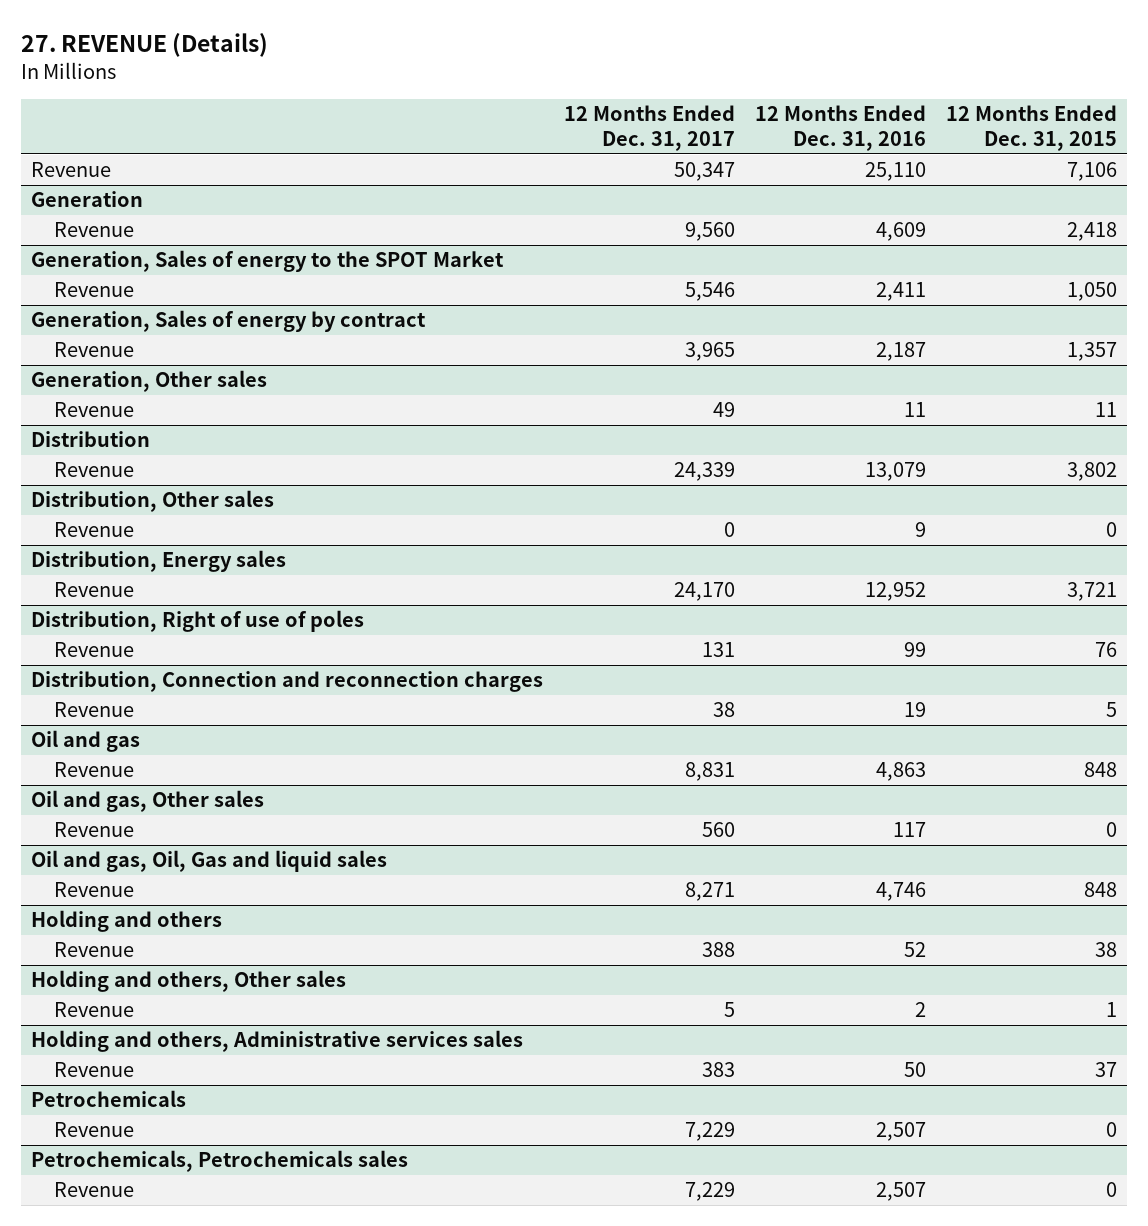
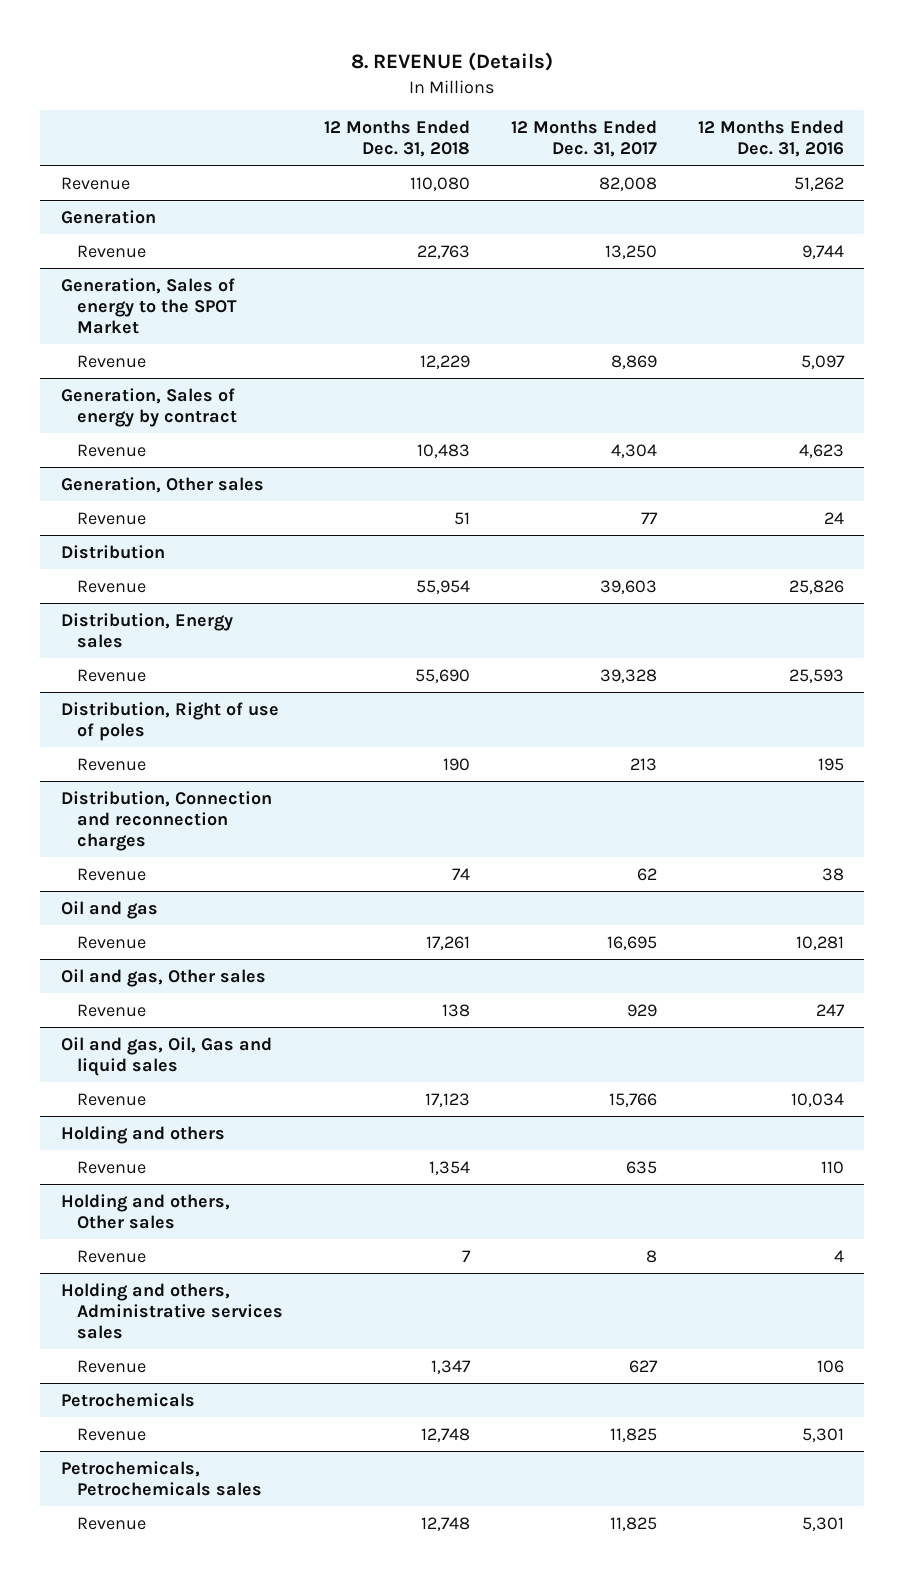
- 27. REVENUE (Details)
+ 8. REVENUE (Details)
- | 12 Months Ended Dec. 31, 2017 | 12 Months Ended Dec. 31, 2016 | 12 Months Ended Dec. 31, 2015
+ | 12 Months Ended Dec. 31, 2018 | 12 Months Ended Dec. 31, 2017 | 12 Months Ended Dec. 31, 2016
- Revenue | 50,347 | 25,110 | 7,106
+ Revenue | 110,080 | 82,008 | 51,262
@ Generation
- Revenue | 9,560 | 4,609 | 2,418
+ Revenue | 22,763 | 13,250 | 9,744
@ Generation, Sales of energy to the SPOT Market
- Revenue | 5,546 | 2,411 | 1,050
+ Revenue | 12,229 | 8,869 | 5,097
@ Generation, Sales of energy by contract
- Revenue | 3,965 | 2,187 | 1,357
+ Revenue | 10,483 | 4,304 | 4,623
@ Generation, Other sales
- Revenue | 49 | 11 | 11
+ Revenue | 51 | 77 | 24
@ Distribution
- Revenue | 24,339 | 13,079 | 3,802
- Distribution, Other sales
- Revenue | 0 | 9 | 0
@ Distribution
+ Revenue | 55,954 | 39,603 | 25,826
@ Distribution, Energy sales
- Revenue | 24,170 | 12,952 | 3,721
+ Revenue | 55,690 | 39,328 | 25,593
@ Distribution, Right of use of poles
- Revenue | 131 | 99 | 76
+ Revenue | 190 | 213 | 195
@ Distribution, Connection and reconnection charges
- Revenue | 38 | 19 | 5
+ Revenue | 74 | 62 | 38
@ Oil and gas
- Revenue | 8,831 | 4,863 | 848
+ Revenue | 17,261 | 16,695 | 10,281
@ Oil and gas, Other sales
- Revenue | 560 | 117 | 0
+ Revenue | 138 | 929 | 247
@ Oil and gas, Oil, Gas and liquid sales
- Revenue | 8,271 | 4,746 | 848
+ Revenue | 17,123 | 15,766 | 10,034
@ Holding and others
- Revenue | 388 | 52 | 38
+ Revenue | 1,354 | 635 | 110
@ Holding and others, Other sales
- Revenue | 5 | 2 | 1
+ Revenue | 7 | 8 | 4
@ Holding and others, Administrative services sales
- Revenue | 383 | 50 | 37
+ Revenue | 1,347 | 627 | 106
@ Petrochemicals
- Revenue | 7,229 | 2,507 | 0
+ Revenue | 12,748 | 11,825 | 5,301
@ Petrochemicals, Petrochemicals sales
- Revenue | 7,229 | 2,507 | 0
+ Revenue | 12,748 | 11,825 | 5,301

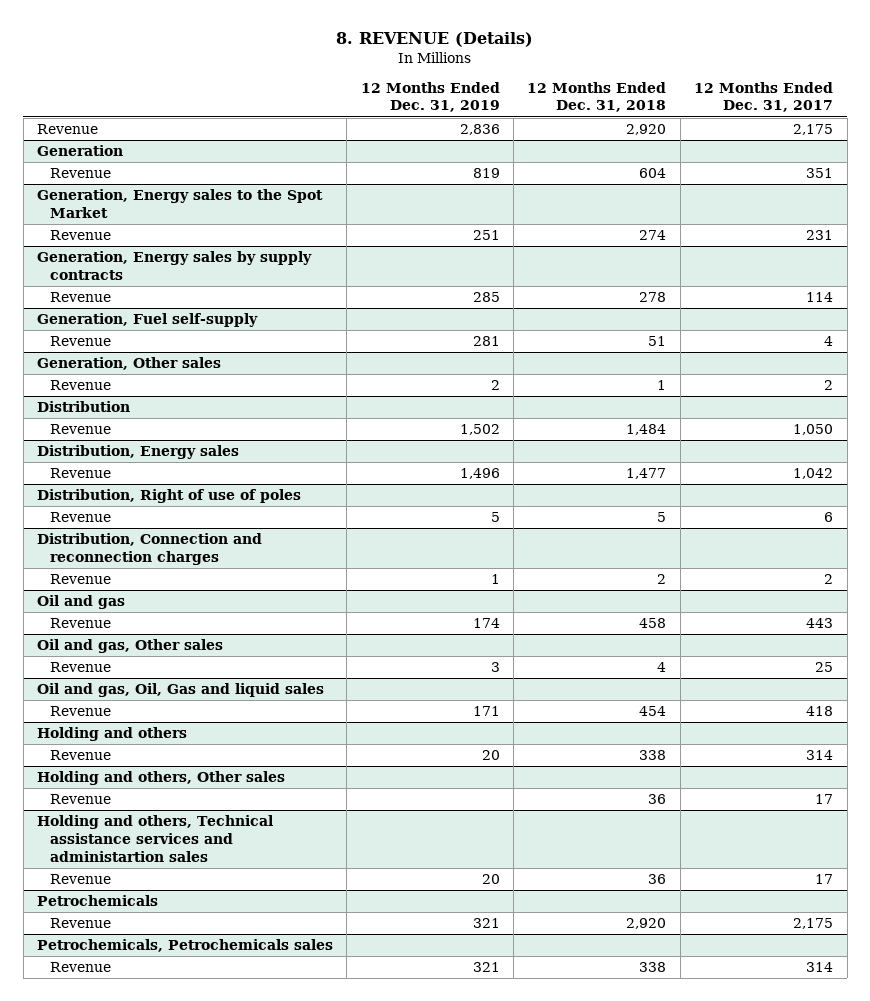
- | 12 Months Ended Dec. 31, 2018 | 12 Months Ended Dec. 31, 2017 | 12 Months Ended Dec. 31, 2016
+ | 12 Months Ended Dec. 31, 2019 | 12 Months Ended Dec. 31, 2018 | 12 Months Ended Dec. 31, 2017
- Revenue | 110,080 | 82,008 | 51,262
+ Revenue | 2,836 | 2,920 | 2,175
@ Generation
- Revenue | 22,763 | 13,250 | 9,744
- Generation, Sales of energy to the SPOT Market
- Revenue | 12,229 | 8,869 | 5,097
- Generation, Sales of energy by contract
- Revenue | 10,483 | 4,304 | 4,623
@ Generation
+ Revenue | 819 | 604 | 351
+ Generation, Energy sales to the Spot Market
+ Revenue | 251 | 274 | 231
+ Generation, Energy sales by supply contracts
+ Revenue | 285 | 278 | 114
+ Generation, Fuel self-supply
+ Revenue | 281 | 51 | 4
@ Generation, Other sales
- Revenue | 51 | 77 | 24
+ Revenue | 2 | 1 | 2
@ Distribution
- Revenue | 55,954 | 39,603 | 25,826
+ Revenue | 1,502 | 1,484 | 1,050
@ Distribution, Energy sales
- Revenue | 55,690 | 39,328 | 25,593
+ Revenue | 1,496 | 1,477 | 1,042
@ Distribution, Right of use of poles
- Revenue | 190 | 213 | 195
+ Revenue | 5 | 5 | 6
@ Distribution, Connection and reconnection charges
- Revenue | 74 | 62 | 38
+ Revenue | 1 | 2 | 2
@ Oil and gas
- Revenue | 17,261 | 16,695 | 10,281
+ Revenue | 174 | 458 | 443
@ Oil and gas, Other sales
- Revenue | 138 | 929 | 247
+ Revenue | 3 | 4 | 25
@ Oil and gas, Oil, Gas and liquid sales
- Revenue | 17,123 | 15,766 | 10,034
+ Revenue | 171 | 454 | 418
@ Holding and others
- Revenue | 1,354 | 635 | 110
+ Revenue | 20 | 338 | 314
@ Holding and others, Other sales
- Revenue | 7 | 8 | 4
- Holding and others, Administrative services sales
- Revenue | 1,347 | 627 | 106
@ Holding and others, Other sales
+ Revenue | | 36 | 17
+ Holding and others, Technical assistance services and administartion sales
+ Revenue | 20 | 36 | 17
@ Petrochemicals
- Revenue | 12,748 | 11,825 | 5,301
+ Revenue | 321 | 2,920 | 2,175
@ Petrochemicals, Petrochemicals sales
- Revenue | 12,748 | 11,825 | 5,301
+ Revenue | 321 | 338 | 314

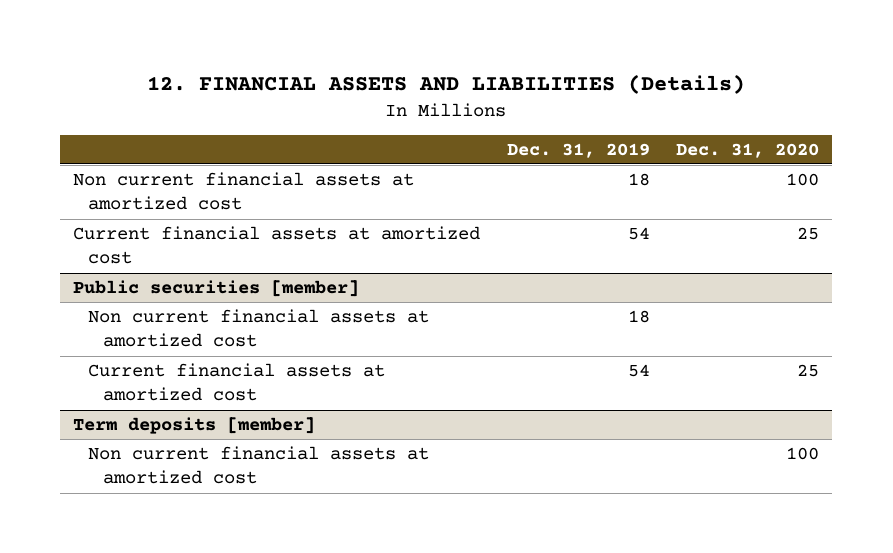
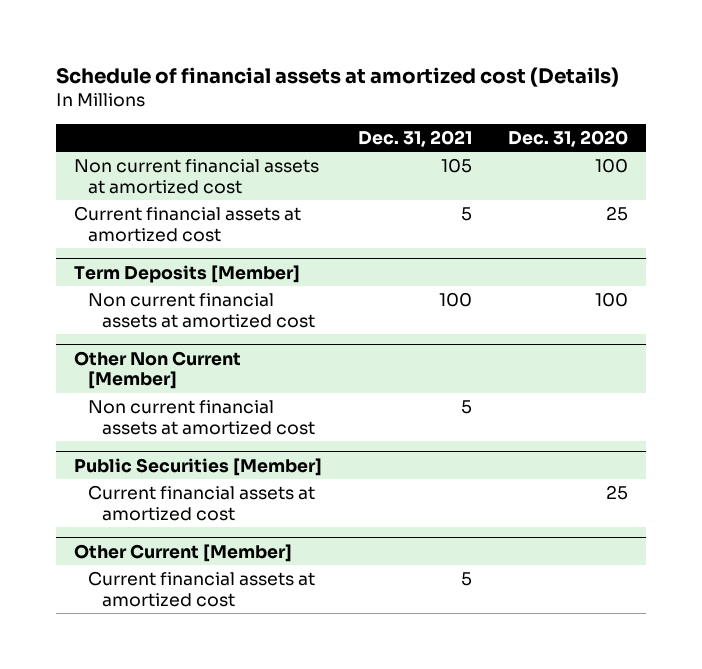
- 12. FINANCIAL ASSETS AND LIABILITIES (Details)
+ Schedule of financial assets at amortized cost (Details)
- | Dec. 31, 2019 | Dec. 31, 2020
+ | Dec. 31, 2021 | Dec. 31, 2020
- Public securities [member]
+ Term Deposits [Member]
+ Non current financial assets at amortized cost | 100 | 100
+ Other Non Current [Member]
+ Public Securities [Member]
- Term deposits [member]
- Non current financial assets at amortized cost | | 100
+ Other Current [Member]
+ Current financial assets at amortized cost | 5 |

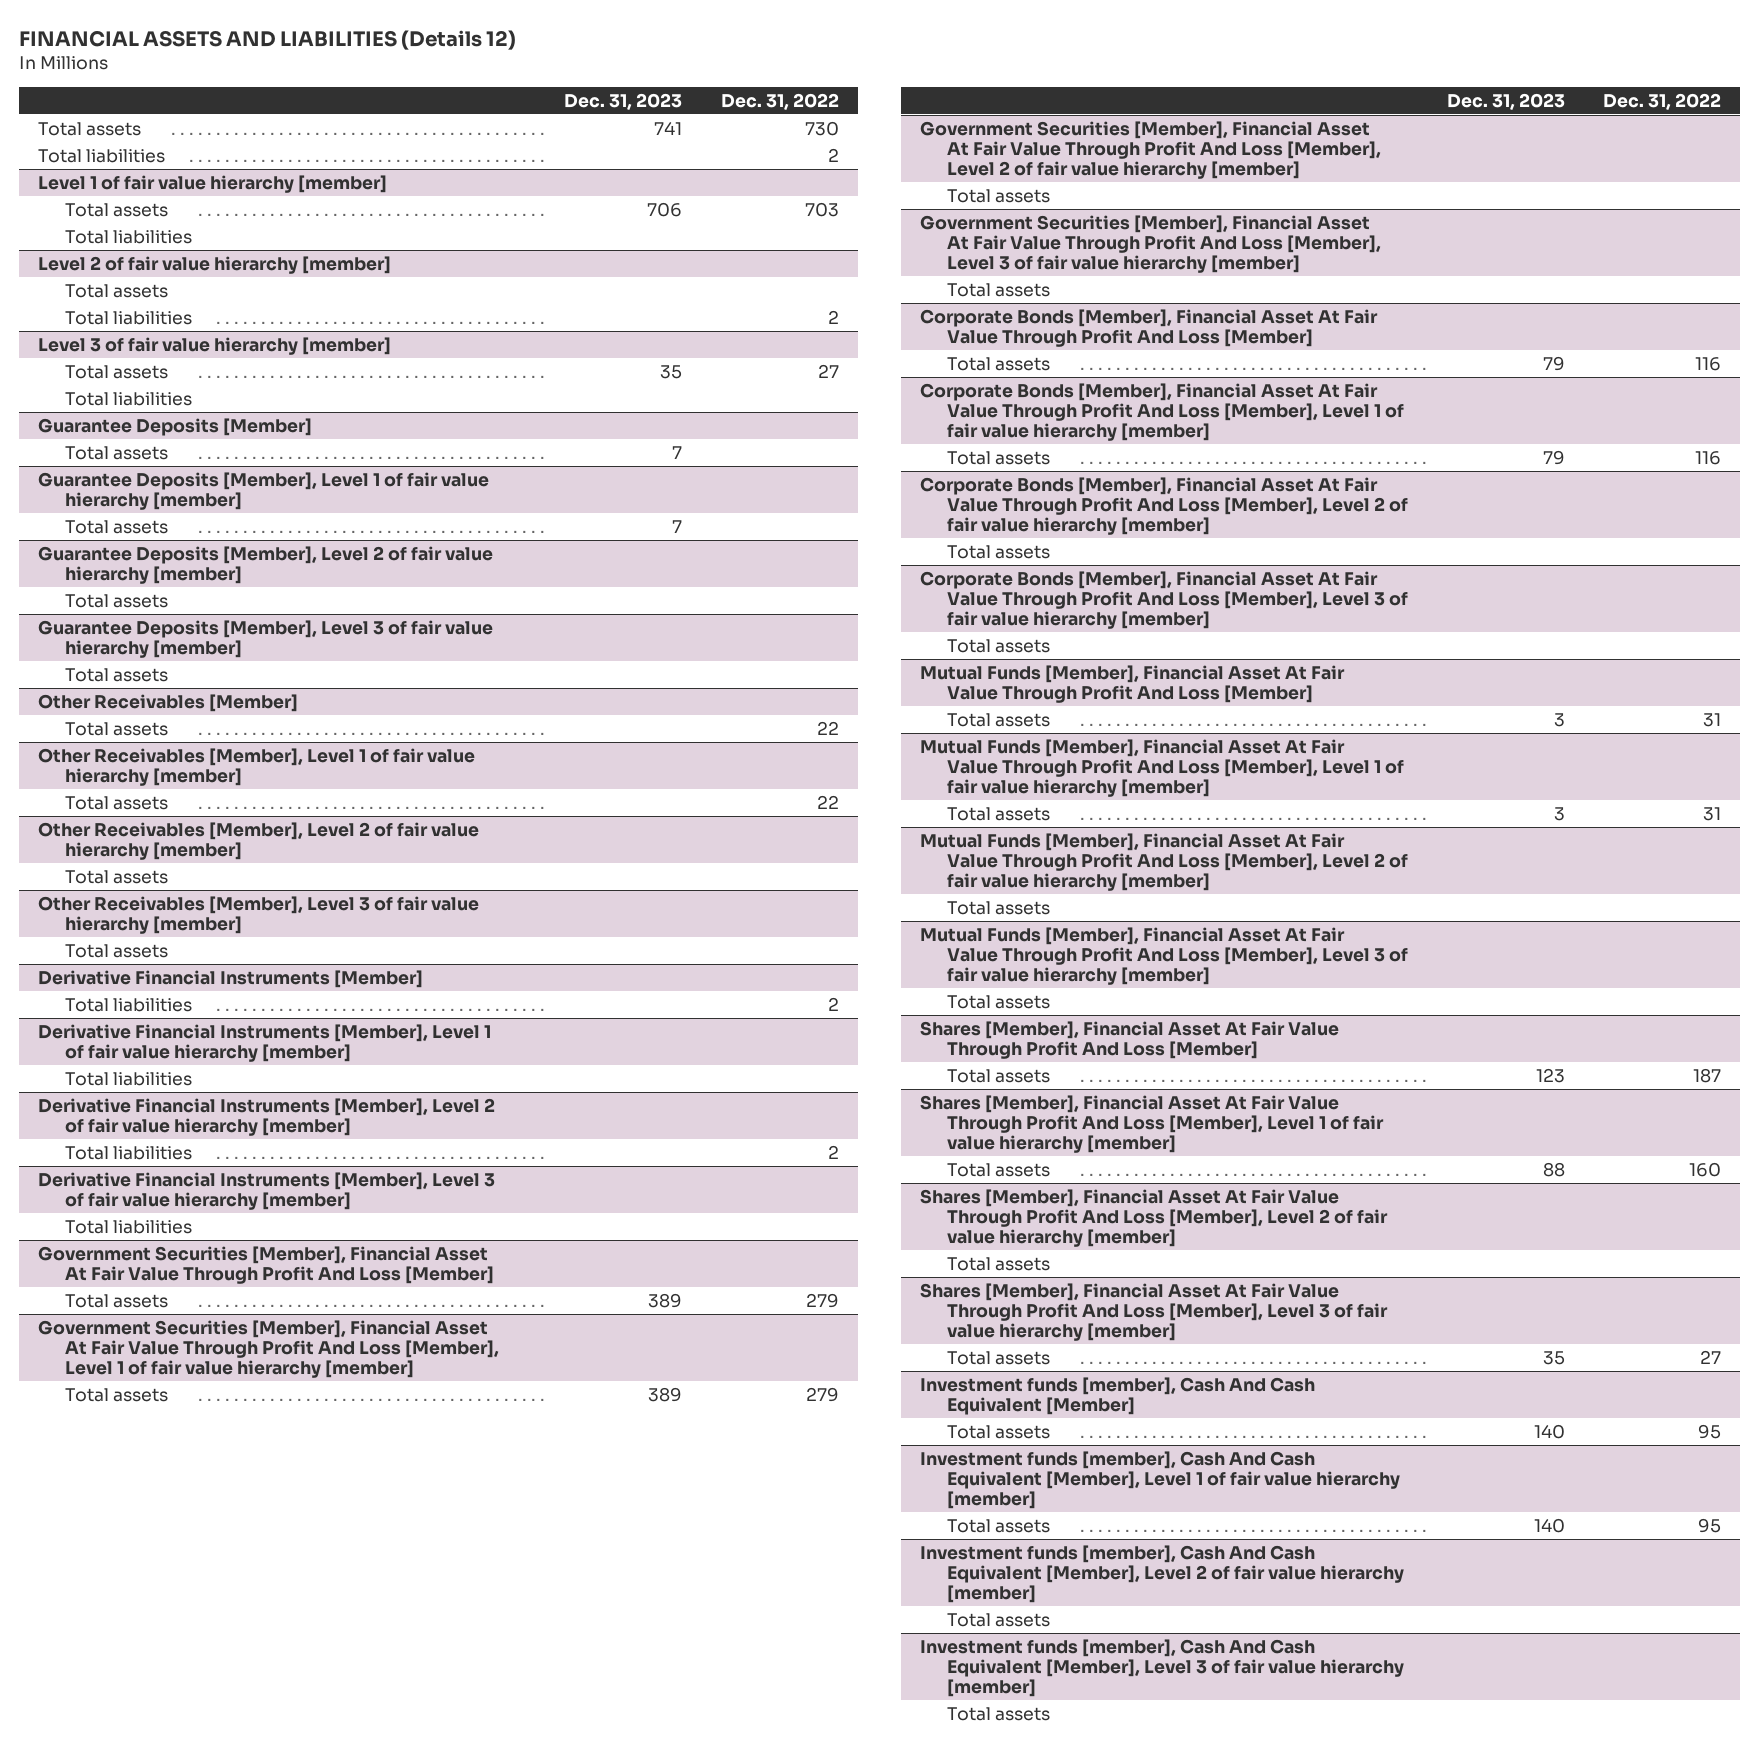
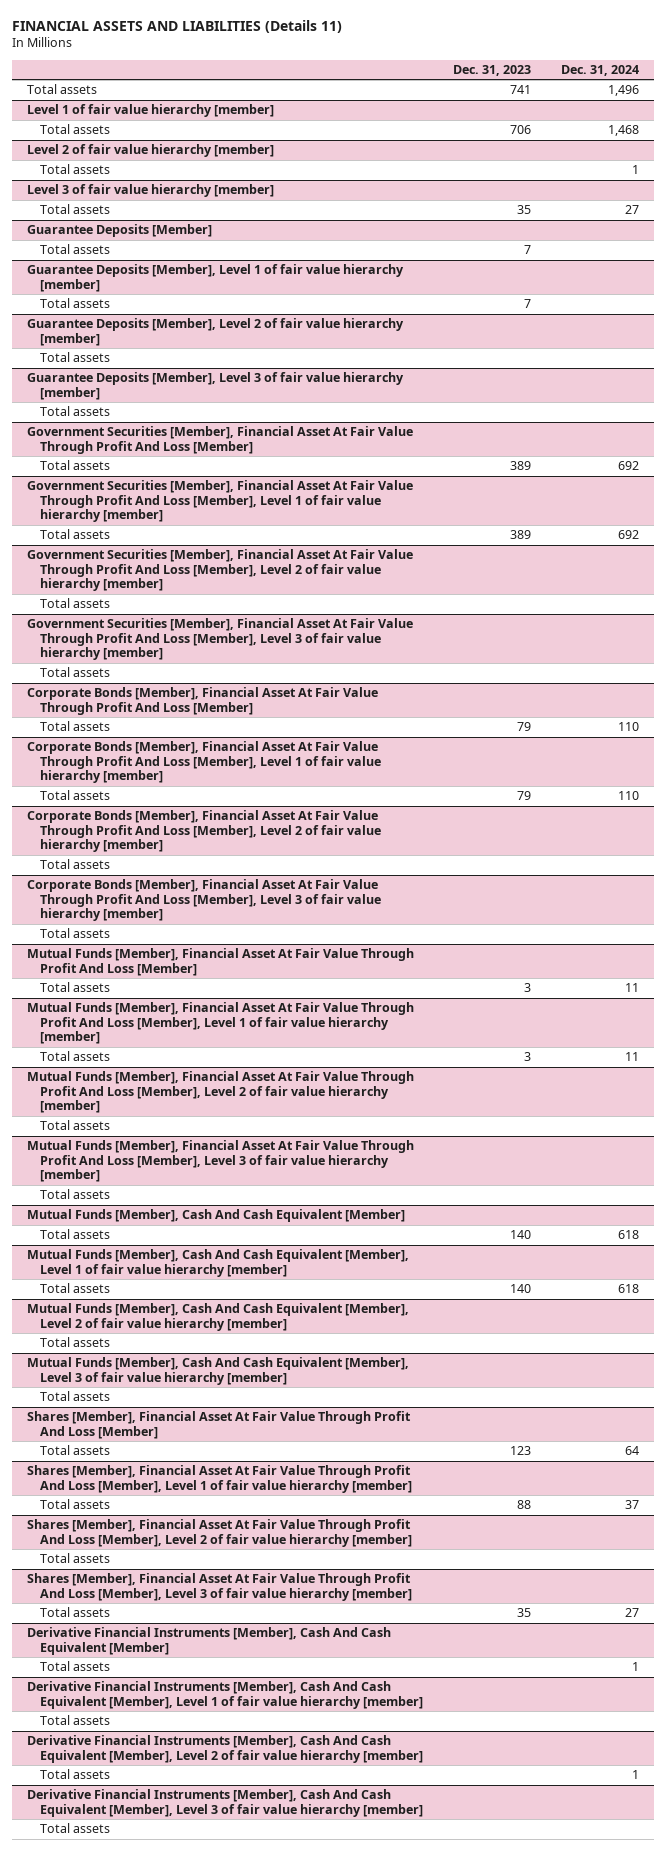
- FINANCIAL ASSETS AND LIABILITIES (Details 12)
+ FINANCIAL ASSETS AND LIABILITIES (Details 11)
- | Dec. 31, 2023 | Dec. 31, 2022
+ | Dec. 31, 2023 | Dec. 31, 2024
- Total liabilities | | 2
@ Level 1 of fair value hierarchy [member]
- Total liabilities
@ Level 2 of fair value hierarchy [member]
- Total liabilities | | 2
@ Level 3 of fair value hierarchy [member]
- Total liabilities
- Other Receivables [Member]
- Total assets | | 22
- Other Receivables [Member], Level 1 of fair value hierarchy [member]
- Total assets | | 22
- Other Receivables [Member], Level 2 of fair value hierarchy [member]
- Total assets
- Other Receivables [Member], Level 3 of fair value hierarchy [member]
- Total assets
- Derivative Financial Instruments [Member]
- Total liabilities | | 2
- Derivative Financial Instruments [Member], Level 1 of fair value hierarchy [member]
- Total liabilities
- Derivative Financial Instruments [Member], Level 2 of fair value hierarchy [member]
- Total liabilities | | 2
- Derivative Financial Instruments [Member], Level 3 of fair value hierarchy [member]
- Total liabilities
+ Mutual Funds [Member], Cash And Cash Equivalent [Member]
+ Total assets | 140 | 618
+ Mutual Funds [Member], Cash And Cash Equivalent [Member], Level 1 of fair value hierarchy [member]
+ Total assets | 140 | 618
+ Mutual Funds [Member], Cash And Cash Equivalent [Member], Level 2 of fair value hierarchy [member]
+ Total assets
+ Mutual Funds [Member], Cash And Cash Equivalent [Member], Level 3 of fair value hierarchy [member]
+ Total assets
- Investment funds [member], Cash And Cash Equivalent [Member]
- Total assets | 140 | 95
- Investment funds [member], Cash And Cash Equivalent [Member], Level 1 of fair value hierarchy [member]
- Total assets | 140 | 95
- Investment funds [member], Cash And Cash Equivalent [Member], Level 2 of fair value hierarchy [member]
+ Derivative Financial Instruments [Member], Cash And Cash Equivalent [Member]
- Investment funds [member], Cash And Cash Equivalent [Member], Level 3 of fair value hierarchy [member]
+ Derivative Financial Instruments [Member], Cash And Cash Equivalent [Member], Level 1 of fair value hierarchy [member]
+ Derivative Financial Instruments [Member], Cash And Cash Equivalent [Member], Level 2 of fair value hierarchy [member]
+ Total assets | | 1
+ Derivative Financial Instruments [Member], Cash And Cash Equivalent [Member], Level 3 of fair value hierarchy [member]
+ Total assets

